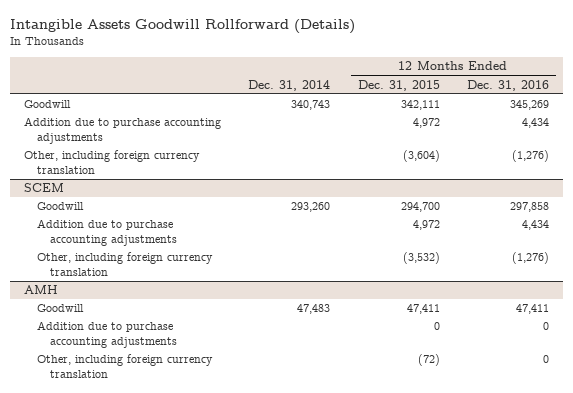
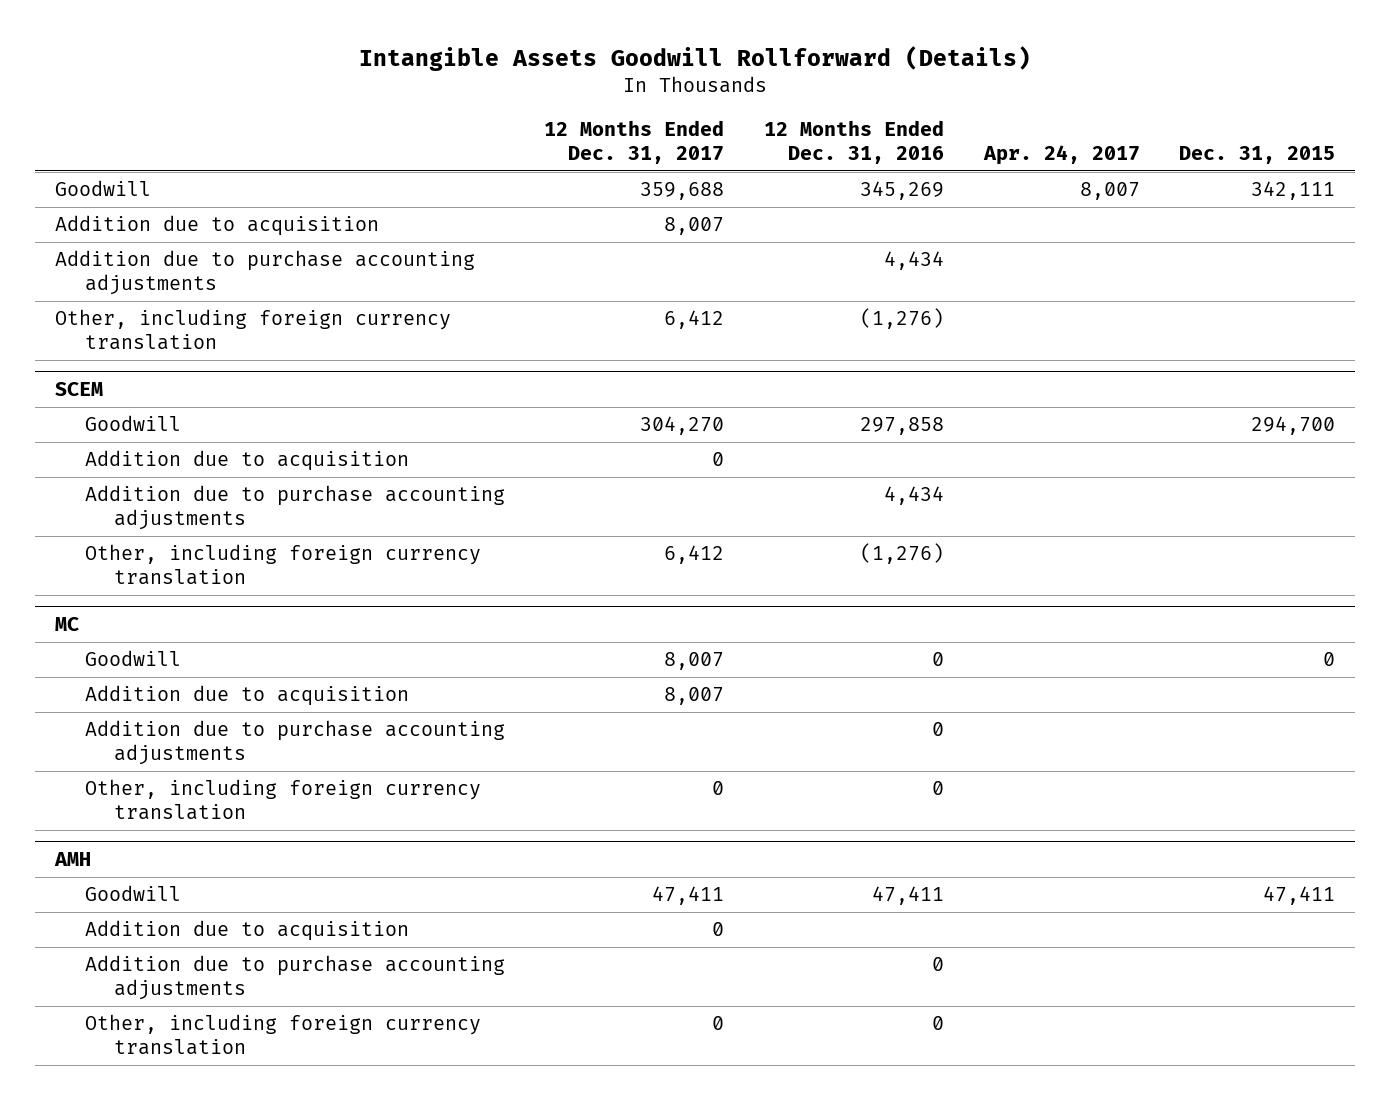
- | Dec. 31, 2014 | 12 Months Ended Dec. 31, 2015 | 12 Months Ended Dec. 31, 2016
+ | 12 Months Ended Dec. 31, 2017 | 12 Months Ended Dec. 31, 2016 | Apr. 24, 2017 | Dec. 31, 2015
+ Addition due to acquisition | 8,007 | | |
@ SCEM
+ Addition due to acquisition | 0 | | |
+ MC
+ Goodwill | 8,007 | 0 | | 0
+ Addition due to acquisition | 8,007 | | |
+ Addition due to purchase accounting adjustments | | 0 | |
+ Other, including foreign currency translation | 0 | 0 | |
@ AMH
+ Addition due to acquisition | 0 | | |

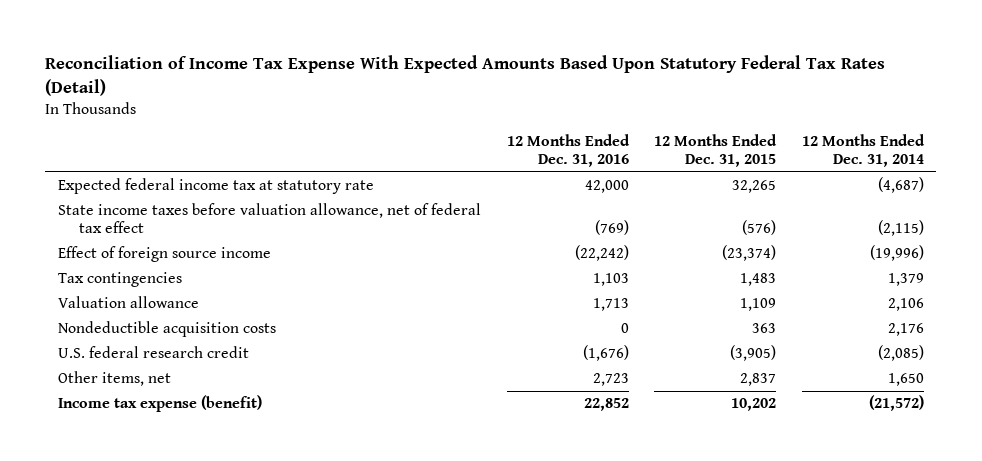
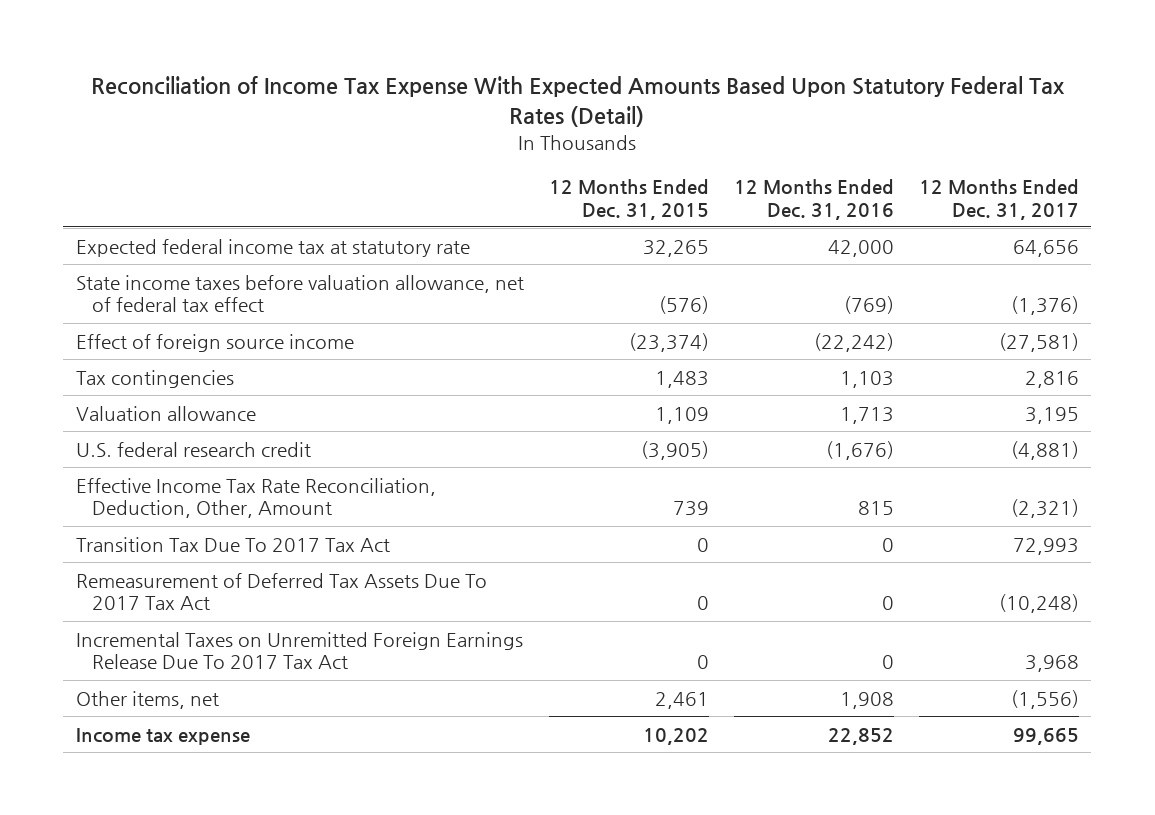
- | 12 Months Ended Dec. 31, 2016 | 12 Months Ended Dec. 31, 2015 | 12 Months Ended Dec. 31, 2014
+ | 12 Months Ended Dec. 31, 2015 | 12 Months Ended Dec. 31, 2016 | 12 Months Ended Dec. 31, 2017
- Nondeductible acquisition costs | 0 | 363 | 2,176
- Other items, net | 2,723 | 2,837 | 1,650
- Income tax expense (benefit) | 22,852 | 10,202 | (21,572)
+ Effective Income Tax Rate Reconciliation, Deduction, Other, Amount | 739 | 815 | (2,321)
+ Transition Tax Due To 2017 Tax Act | 0 | 0 | 72,993
+ Remeasurement of Deferred Tax Assets Due To 2017 Tax Act | 0 | 0 | (10,248)
+ Incremental Taxes on Unremitted Foreign Earnings Release Due To 2017 Tax Act | 0 | 0 | 3,968
+ Other items, net | 2,461 | 1,908 | (1,556)
+ Income tax expense | 10,202 | 22,852 | 99,665

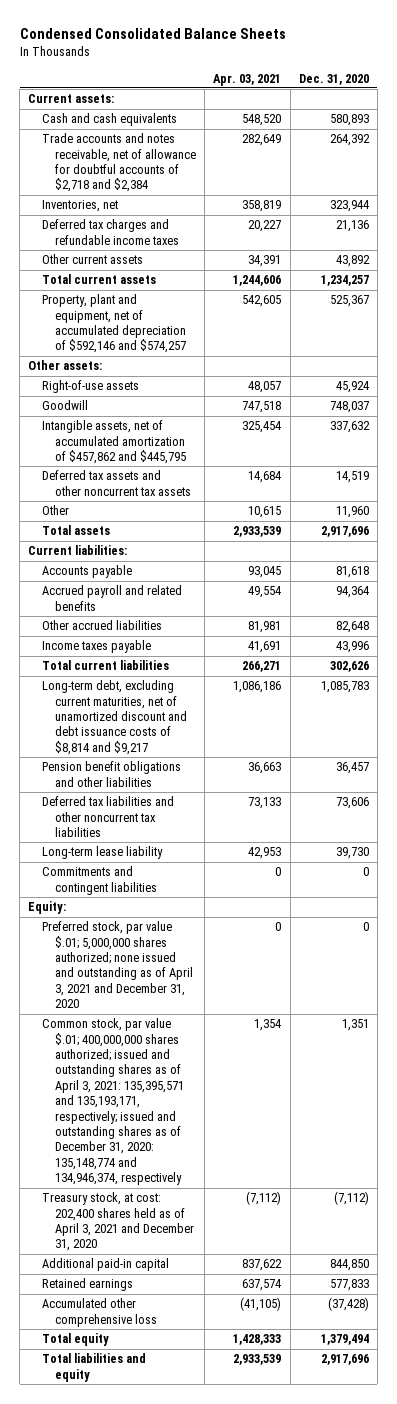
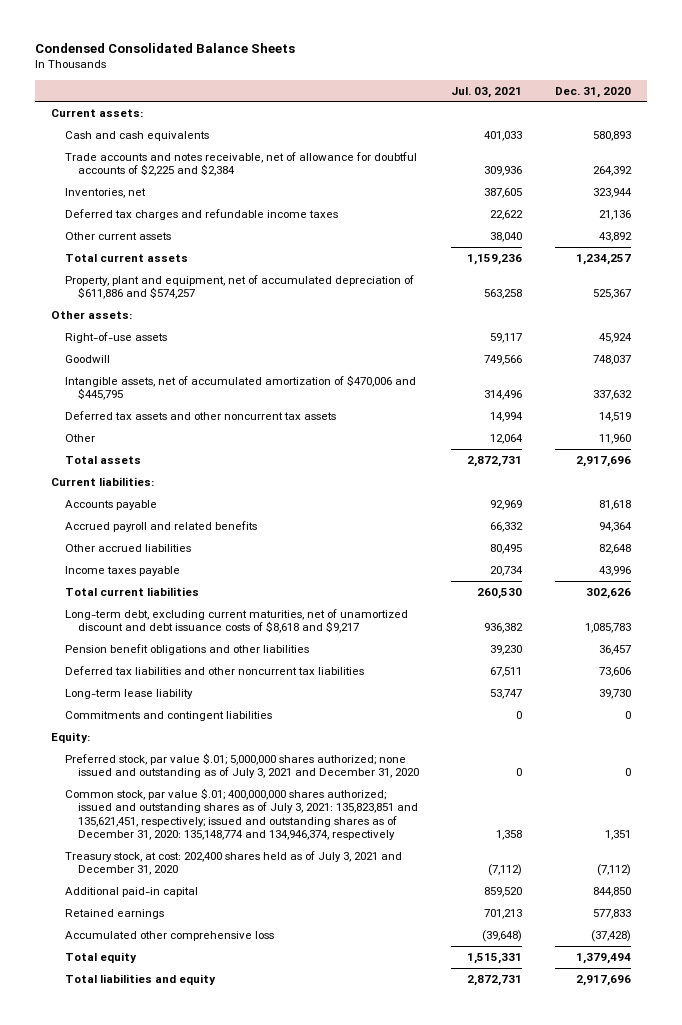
- | Apr. 03, 2021 | Dec. 31, 2020
+ | Jul. 03, 2021 | Dec. 31, 2020
- Trade accounts and notes receivable, net of allowance for doubtful accounts of $2,718 and $2,384 | 282,649 | 264,392
+ Trade accounts and notes receivable, net of allowance for doubtful accounts of $2,225 and $2,384 | 309,936 | 264,392
- Property, plant and equipment, net of accumulated depreciation of $592,146 and $574,257 | 542,605 | 525,367
+ Property, plant and equipment, net of accumulated depreciation of $611,886 and $574,257 | 563,258 | 525,367
- Intangible assets, net of accumulated amortization of $457,862 and $445,795 | 325,454 | 337,632
+ Intangible assets, net of accumulated amortization of $470,006 and $445,795 | 314,496 | 337,632
- Long-term debt, excluding current maturities, net of unamortized discount and debt issuance costs of $8,814 and $9,217 | 1,086,186 | 1,085,783
+ Long-term debt, excluding current maturities, net of unamortized discount and debt issuance costs of $8,618 and $9,217 | 936,382 | 1,085,783
- Preferred stock, par value $.01; 5,000,000 shares authorized; none issued and outstanding as of April 3, 2021 and December 31, 2020 | 0 | 0
- Common stock, par value $.01; 400,000,000 shares authorized; issued and outstanding shares as of April 3, 2021: 135,395,571 and 135,193,171, respectively; issued and outstanding shares as of December 31, 2020: 135,148,774 and 134,946,374, respectively | 1,354 | 1,351
- Treasury stock, at cost: 202,400 shares held as of April 3, 2021 and December 31, 2020 | (7,112) | (7,112)
+ Preferred stock, par value $.01; 5,000,000 shares authorized; none issued and outstanding as of July 3, 2021 and December 31, 2020 | 0 | 0
+ Common stock, par value $.01; 400,000,000 shares authorized; issued and outstanding shares as of July 3, 2021: 135,823,851 and 135,621,451, respectively; issued and outstanding shares as of December 31, 2020: 135,148,774 and 134,946,374, respectively | 1,358 | 1,351
+ Treasury stock, at cost: 202,400 shares held as of July 3, 2021 and December 31, 2020 | (7,112) | (7,112)

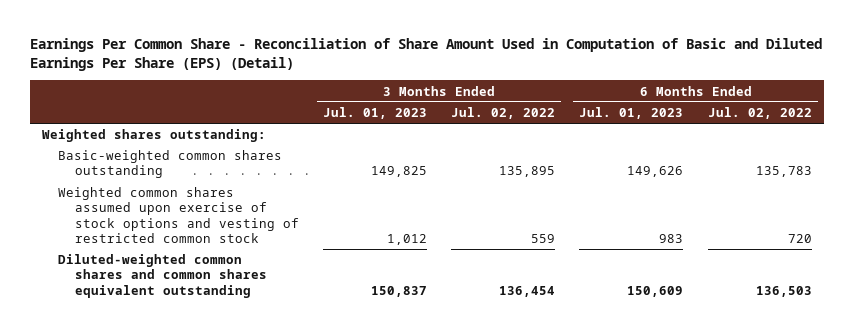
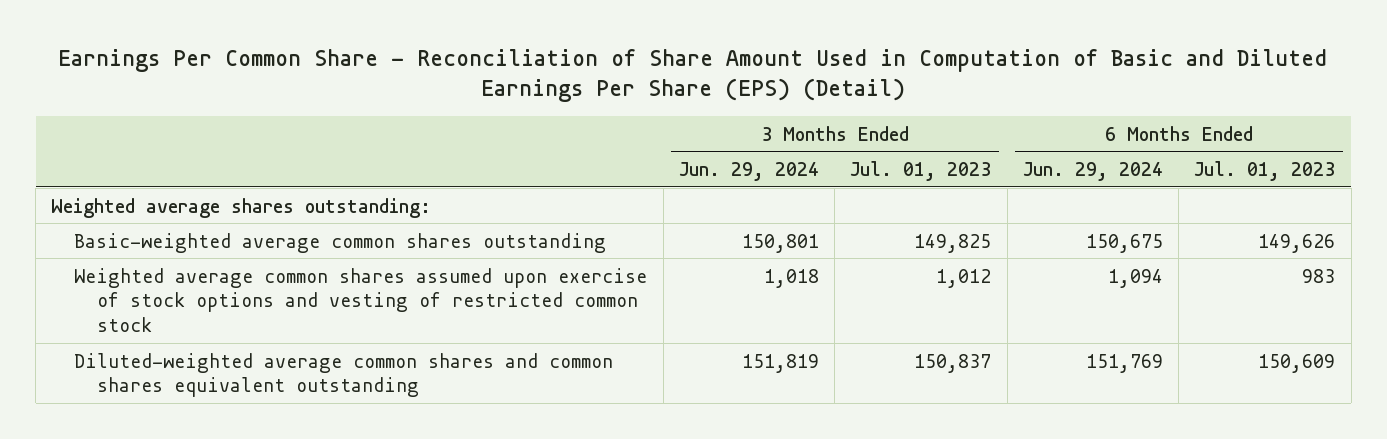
- | 3 Months Ended Jul. 01, 2023 | 3 Months Ended Jul. 02, 2022 | 6 Months Ended Jul. 01, 2023 | 6 Months Ended Jul. 02, 2022
+ | 3 Months Ended Jun. 29, 2024 | 3 Months Ended Jul. 01, 2023 | 6 Months Ended Jun. 29, 2024 | 6 Months Ended Jul. 01, 2023
- Weighted shares outstanding:
- Basic-weighted common shares outstanding | 149,825 | 135,895 | 149,626 | 135,783
- Weighted common shares assumed upon exercise of stock options and vesting of restricted common stock | 1,012 | 559 | 983 | 720
- Diluted-weighted common shares and common shares equivalent outstanding | 150,837 | 136,454 | 150,609 | 136,503
+ Weighted average shares outstanding:
+ Basic-weighted average common shares outstanding | 150,801 | 149,825 | 150,675 | 149,626
+ Weighted average common shares assumed upon exercise of stock options and vesting of restricted common stock | 1,018 | 1,012 | 1,094 | 983
+ Diluted-weighted average common shares and common shares equivalent outstanding | 151,819 | 150,837 | 151,769 | 150,609

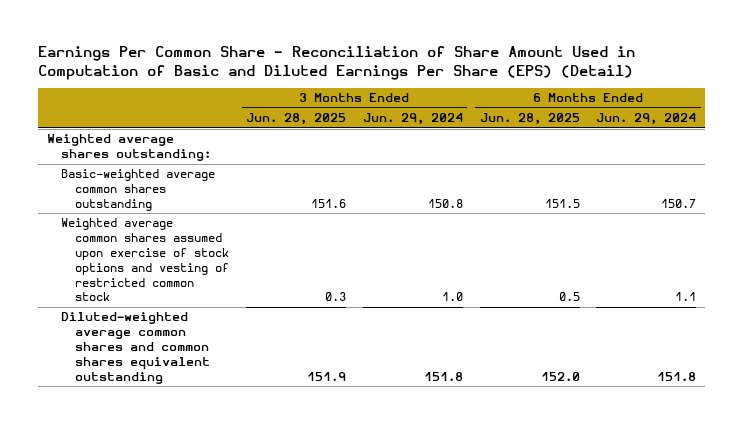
- | 3 Months Ended Jun. 29, 2024 | 3 Months Ended Jul. 01, 2023 | 6 Months Ended Jun. 29, 2024 | 6 Months Ended Jul. 01, 2023
+ | 3 Months Ended Jun. 28, 2025 | 3 Months Ended Jun. 29, 2024 | 6 Months Ended Jun. 28, 2025 | 6 Months Ended Jun. 29, 2024
- Basic-weighted average common shares outstanding | 150,801 | 149,825 | 150,675 | 149,626
- Weighted average common shares assumed upon exercise of stock options and vesting of restricted common stock | 1,018 | 1,012 | 1,094 | 983
- Diluted-weighted average common shares and common shares equivalent outstanding | 151,819 | 150,837 | 151,769 | 150,609
+ Basic-weighted average common shares outstanding | 151.6 | 150.8 | 151.5 | 150.7
+ Weighted average common shares assumed upon exercise of stock options and vesting of restricted common stock | 0.3 | 1.0 | 0.5 | 1.1
+ Diluted-weighted average common shares and common shares equivalent outstanding | 151.9 | 151.8 | 152.0 | 151.8

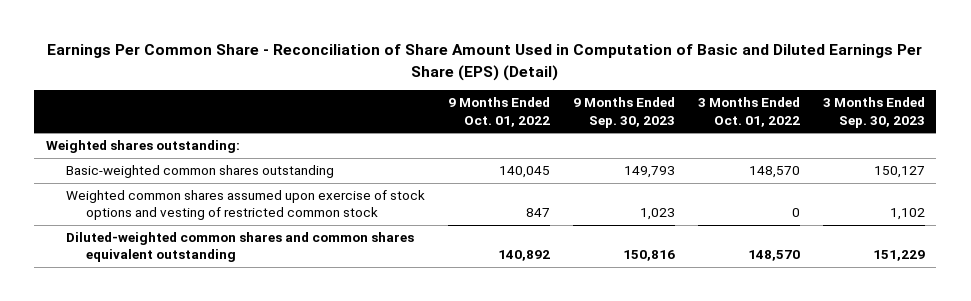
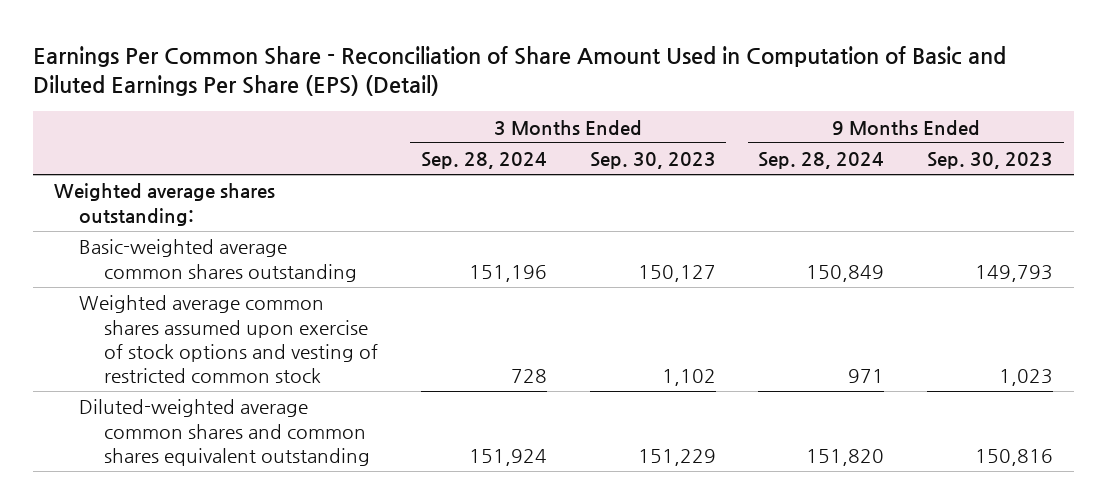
- | 9 Months Ended Oct. 01, 2022 | 9 Months Ended Sep. 30, 2023 | 3 Months Ended Oct. 01, 2022 | 3 Months Ended Sep. 30, 2023
+ | 3 Months Ended Sep. 28, 2024 | 3 Months Ended Sep. 30, 2023 | 9 Months Ended Sep. 28, 2024 | 9 Months Ended Sep. 30, 2023
- Weighted shares outstanding:
- Basic-weighted common shares outstanding | 140,045 | 149,793 | 148,570 | 150,127
- Weighted common shares assumed upon exercise of stock options and vesting of restricted common stock | 847 | 1,023 | 0 | 1,102
- Diluted-weighted common shares and common shares equivalent outstanding | 140,892 | 150,816 | 148,570 | 151,229
+ Weighted average shares outstanding:
+ Basic-weighted average common shares outstanding | 151,196 | 150,127 | 150,849 | 149,793
+ Weighted average common shares assumed upon exercise of stock options and vesting of restricted common stock | 728 | 1,102 | 971 | 1,023
+ Diluted-weighted average common shares and common shares equivalent outstanding | 151,924 | 151,229 | 151,820 | 150,816

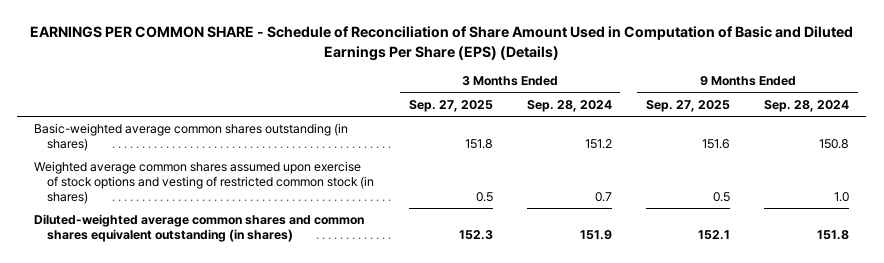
- Earnings Per Common Share - Reconciliation of Share Amount Used in Computation of Basic and Diluted Earnings Per Share (EPS) (Detail)
+ EARNINGS PER COMMON SHARE - Schedule of Reconciliation of Share Amount Used in Computation of Basic and Diluted Earnings Per Share (EPS) (Details)
- | 3 Months Ended Sep. 28, 2024 | 3 Months Ended Sep. 30, 2023 | 9 Months Ended Sep. 28, 2024 | 9 Months Ended Sep. 30, 2023
+ | 3 Months Ended Sep. 27, 2025 | 3 Months Ended Sep. 28, 2024 | 9 Months Ended Sep. 27, 2025 | 9 Months Ended Sep. 28, 2024
- Weighted average shares outstanding:
- Basic-weighted average common shares outstanding | 151,196 | 150,127 | 150,849 | 149,793
- Weighted average common shares assumed upon exercise of stock options and vesting of restricted common stock | 728 | 1,102 | 971 | 1,023
- Diluted-weighted average common shares and common shares equivalent outstanding | 151,924 | 151,229 | 151,820 | 150,816
+ Basic-weighted average common shares outstanding (in shares) | 151.8 | 151.2 | 151.6 | 150.8
+ Weighted average common shares assumed upon exercise of stock options and vesting of restricted common stock (in shares) | 0.5 | 0.7 | 0.5 | 1.0
+ Diluted-weighted average common shares and common shares equivalent outstanding (in shares) | 152.3 | 151.9 | 152.1 | 151.8

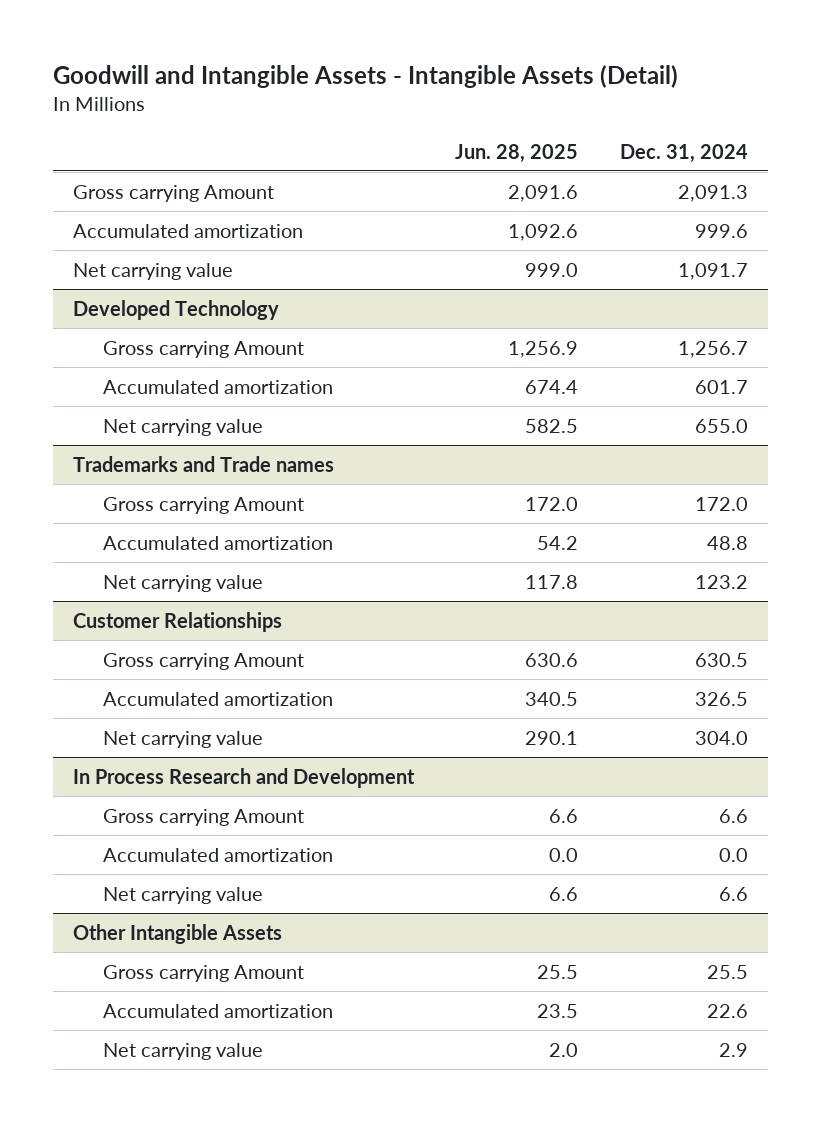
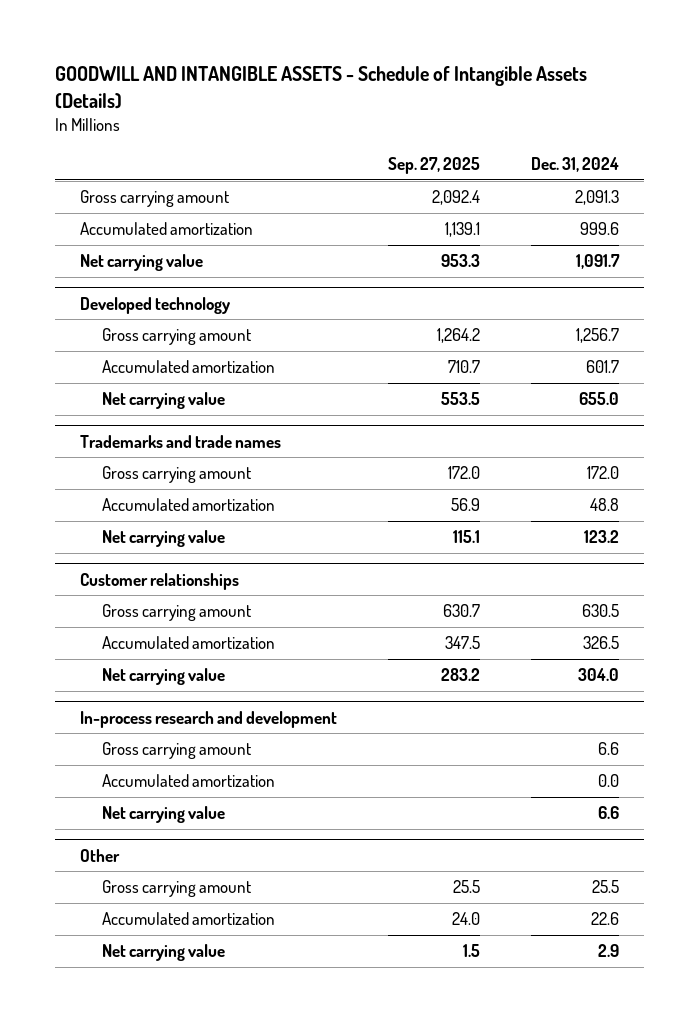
- Goodwill and Intangible Assets - Intangible Assets (Detail)
+ GOODWILL AND INTANGIBLE ASSETS - Schedule of Intangible Assets (Details)
- | Jun. 28, 2025 | Dec. 31, 2024
+ | Sep. 27, 2025 | Dec. 31, 2024
- Gross carrying Amount | 2,091.6 | 2,091.3
+ Gross carrying amount | 2,092.4 | 2,091.3
- Developed Technology
- Gross carrying Amount | 1,256.9 | 1,256.7
+ Developed technology
+ Gross carrying amount | 1,264.2 | 1,256.7
- Trademarks and Trade names
- Gross carrying Amount | 172.0 | 172.0
+ Trademarks and trade names
+ Gross carrying amount | 172.0 | 172.0
- Customer Relationships
- Gross carrying Amount | 630.6 | 630.5
+ Customer relationships
+ Gross carrying amount | 630.7 | 630.5
- In Process Research and Development
- Gross carrying Amount | 6.6 | 6.6
+ In-process research and development
+ Gross carrying amount | | 6.6
- Other Intangible Assets
- Gross carrying Amount | 25.5 | 25.5
+ Other
+ Gross carrying amount | 25.5 | 25.5

